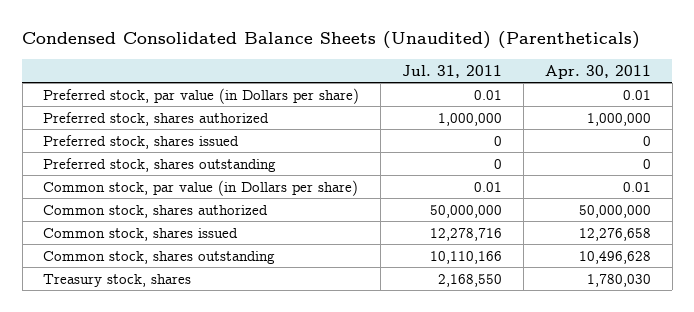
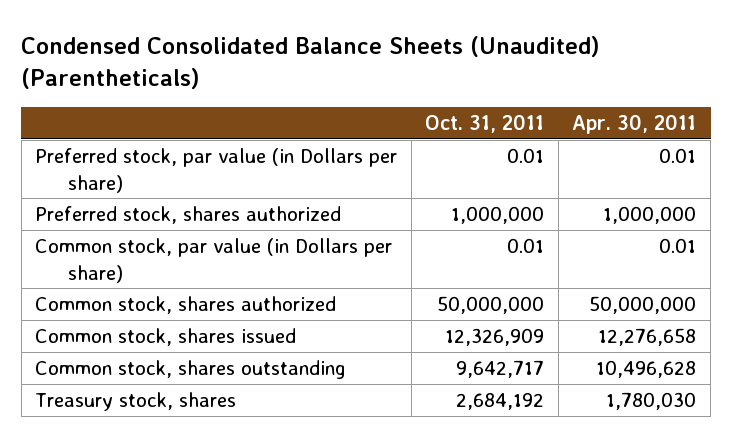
- | Jul. 31, 2011 | Apr. 30, 2011
+ | Oct. 31, 2011 | Apr. 30, 2011
- Preferred stock, shares issued | 0 | 0
- Preferred stock, shares outstanding | 0 | 0

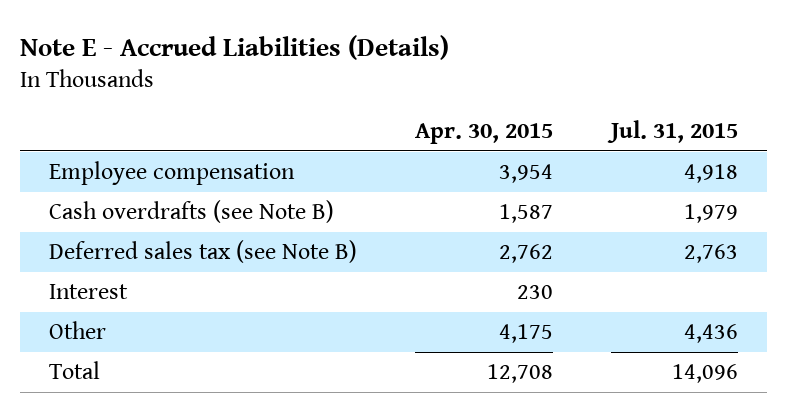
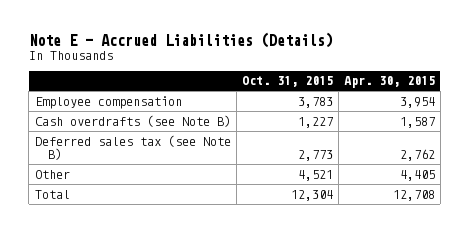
- | Apr. 30, 2015 | Jul. 31, 2015
+ | Oct. 31, 2015 | Apr. 30, 2015
- Interest | 230 |
- Other | 4,175 | 4,436
+ Other | 4,521 | 4,405

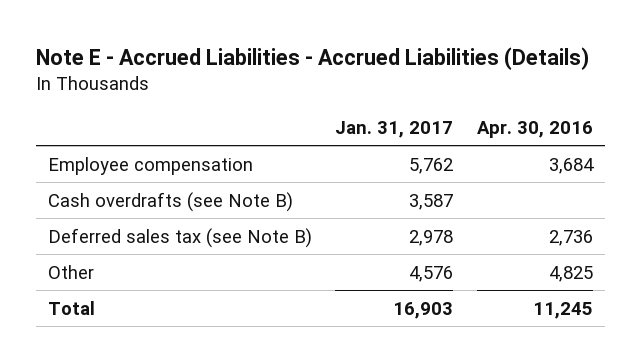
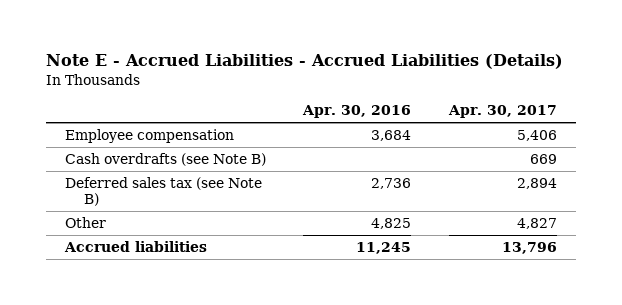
- | Jan. 31, 2017 | Apr. 30, 2016
+ | Apr. 30, 2016 | Apr. 30, 2017
- Total | 16,903 | 11,245
+ Accrued liabilities | 11,245 | 13,796

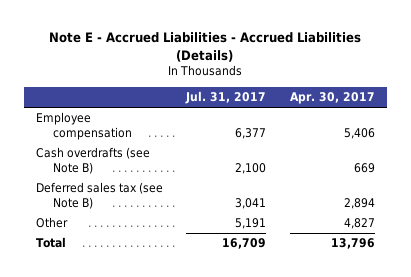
- | Apr. 30, 2016 | Apr. 30, 2017
+ | Jul. 31, 2017 | Apr. 30, 2017
- Accrued liabilities | 11,245 | 13,796
+ Total | 16,709 | 13,796

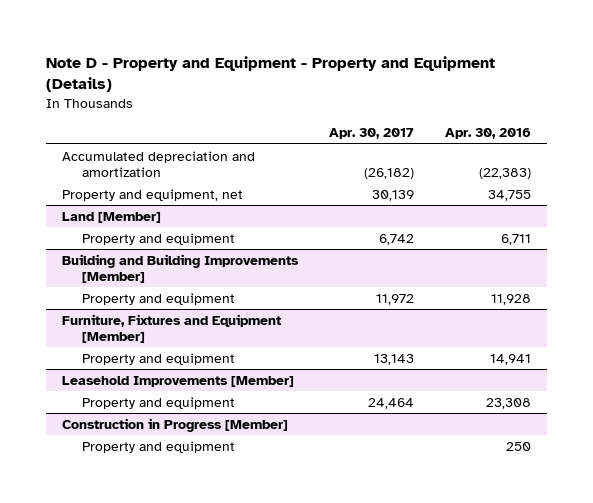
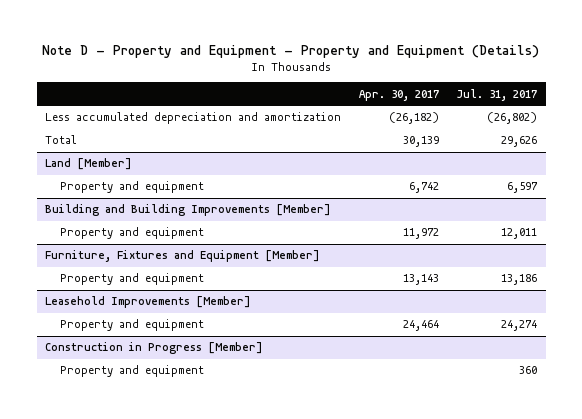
- | Apr. 30, 2017 | Apr. 30, 2016
+ | Apr. 30, 2017 | Jul. 31, 2017
- Accumulated depreciation and amortization | (26,182) | (22,383)
- Property and equipment, net | 30,139 | 34,755
+ Less accumulated depreciation and amortization | (26,182) | (26,802)
+ Total | 30,139 | 29,626

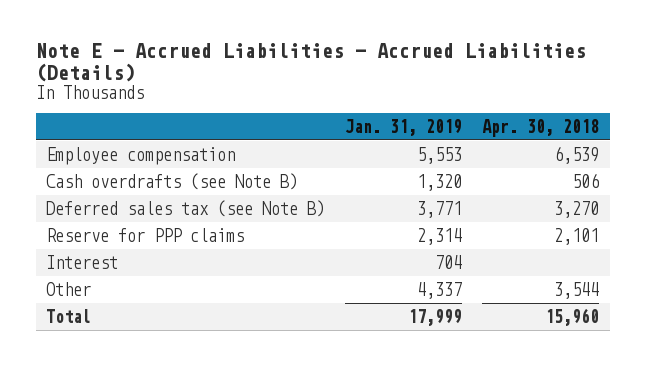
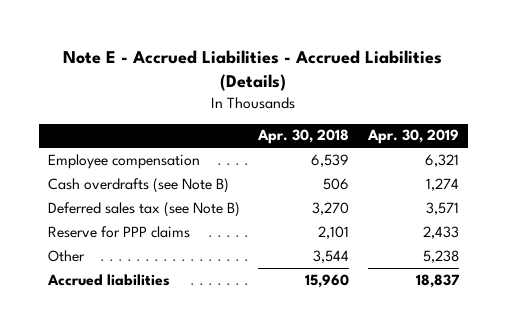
- | Jan. 31, 2019 | Apr. 30, 2018
+ | Apr. 30, 2018 | Apr. 30, 2019
- Interest | 704 |
- Total | 17,999 | 15,960
+ Accrued liabilities | 15,960 | 18,837

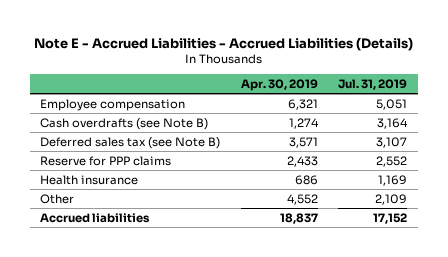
- | Apr. 30, 2018 | Apr. 30, 2019
+ | Apr. 30, 2019 | Jul. 31, 2019
- Other | 3,544 | 5,238
+ Health insurance | 686 | 1,169
+ Other | 4,552 | 2,109

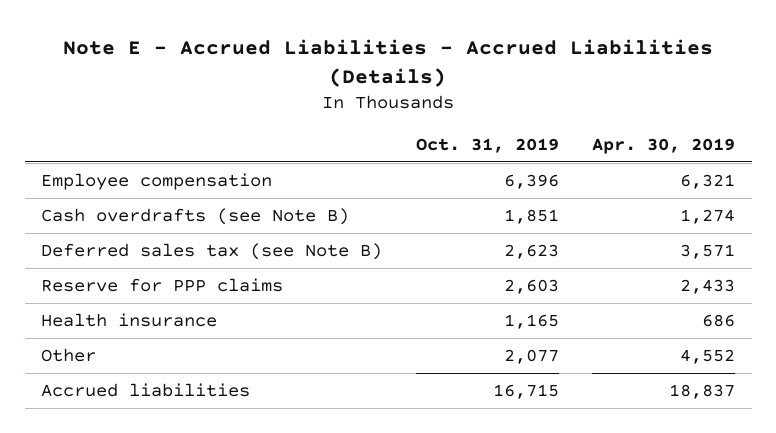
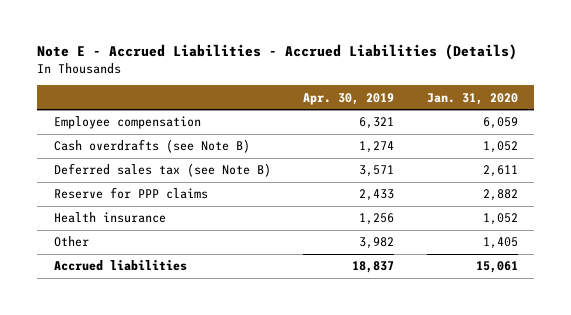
- | Oct. 31, 2019 | Apr. 30, 2019
+ | Apr. 30, 2019 | Jan. 31, 2020
- Health insurance | 1,165 | 686
- Other | 2,077 | 4,552
+ Health insurance | 1,256 | 1,052
+ Other | 3,982 | 1,405

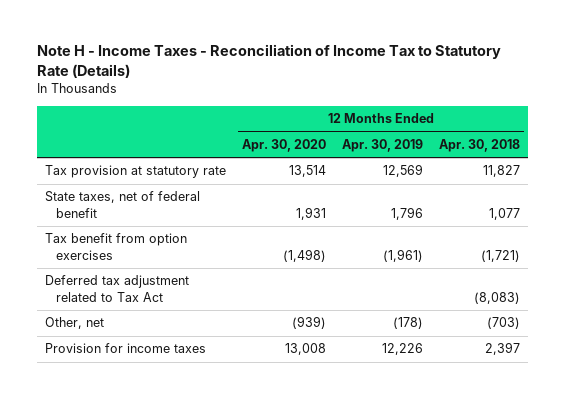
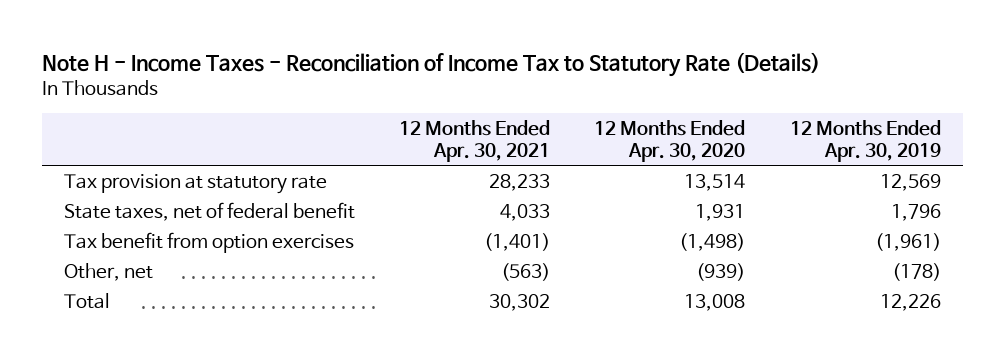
- | 12 Months Ended Apr. 30, 2020 | 12 Months Ended Apr. 30, 2019 | 12 Months Ended Apr. 30, 2018
+ | 12 Months Ended Apr. 30, 2021 | 12 Months Ended Apr. 30, 2020 | 12 Months Ended Apr. 30, 2019
- Deferred tax adjustment related to Tax Act | | | (8,083)
- Provision for income taxes | 13,008 | 12,226 | 2,397
+ Total | 30,302 | 13,008 | 12,226

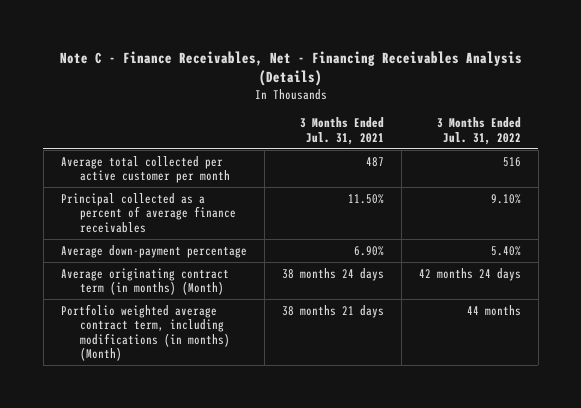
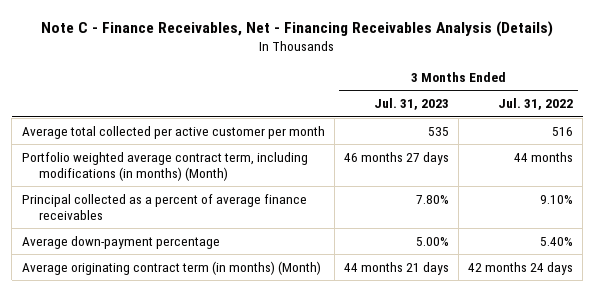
- | 3 Months Ended Jul. 31, 2021 | 3 Months Ended Jul. 31, 2022
+ | 3 Months Ended Jul. 31, 2023 | 3 Months Ended Jul. 31, 2022
moved up: Portfolio weighted average contract term, including modifications (in months) (Month) | 46 months 27 days | 44 months

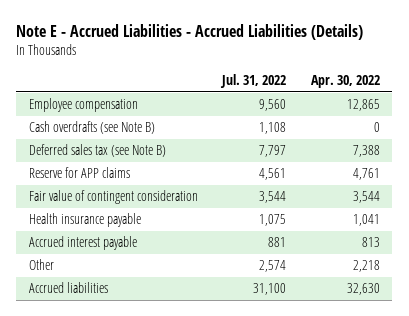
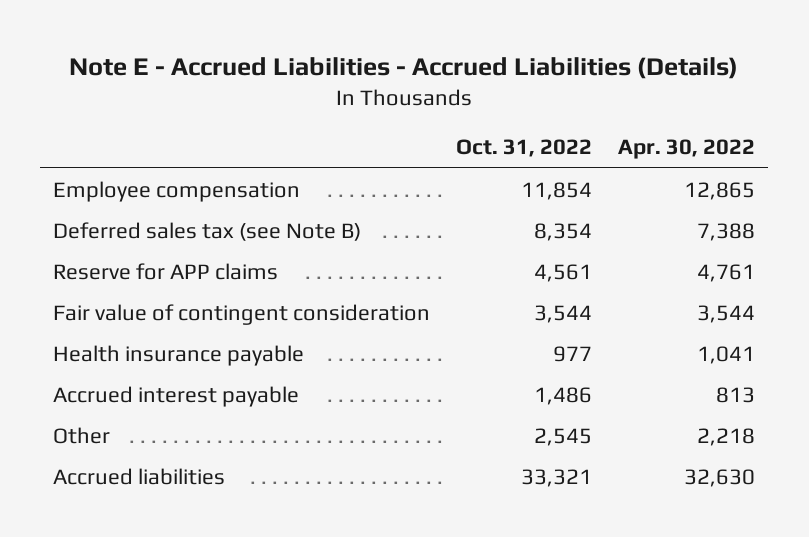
- | Jul. 31, 2022 | Apr. 30, 2022
+ | Oct. 31, 2022 | Apr. 30, 2022
- Cash overdrafts (see Note B) | 1,108 | 0

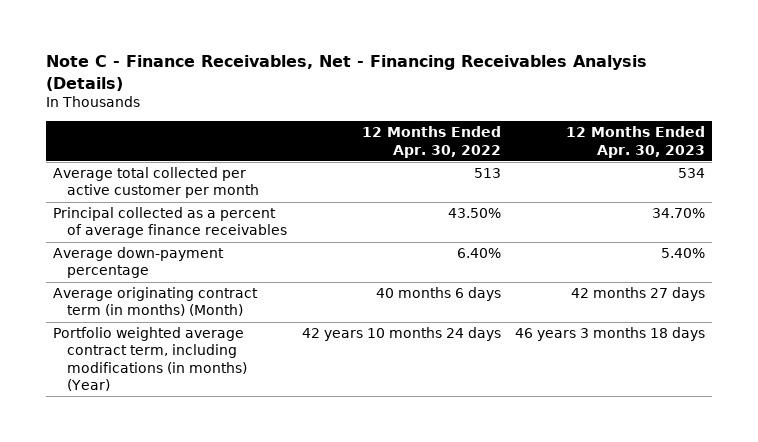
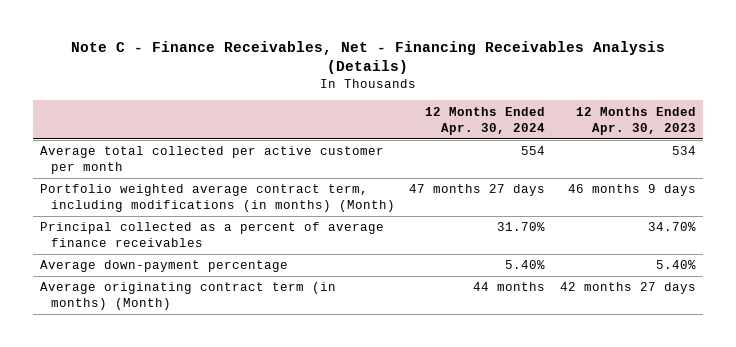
- | 12 Months Ended Apr. 30, 2022 | 12 Months Ended Apr. 30, 2023
+ | 12 Months Ended Apr. 30, 2024 | 12 Months Ended Apr. 30, 2023
+ Portfolio weighted average contract term, including modifications (in months) (Month) | 47 months 27 days | 46 months 9 days
- Portfolio weighted average contract term, including modifications (in months) (Year) | 42 years 10 months 24 days | 46 years 3 months 18 days

